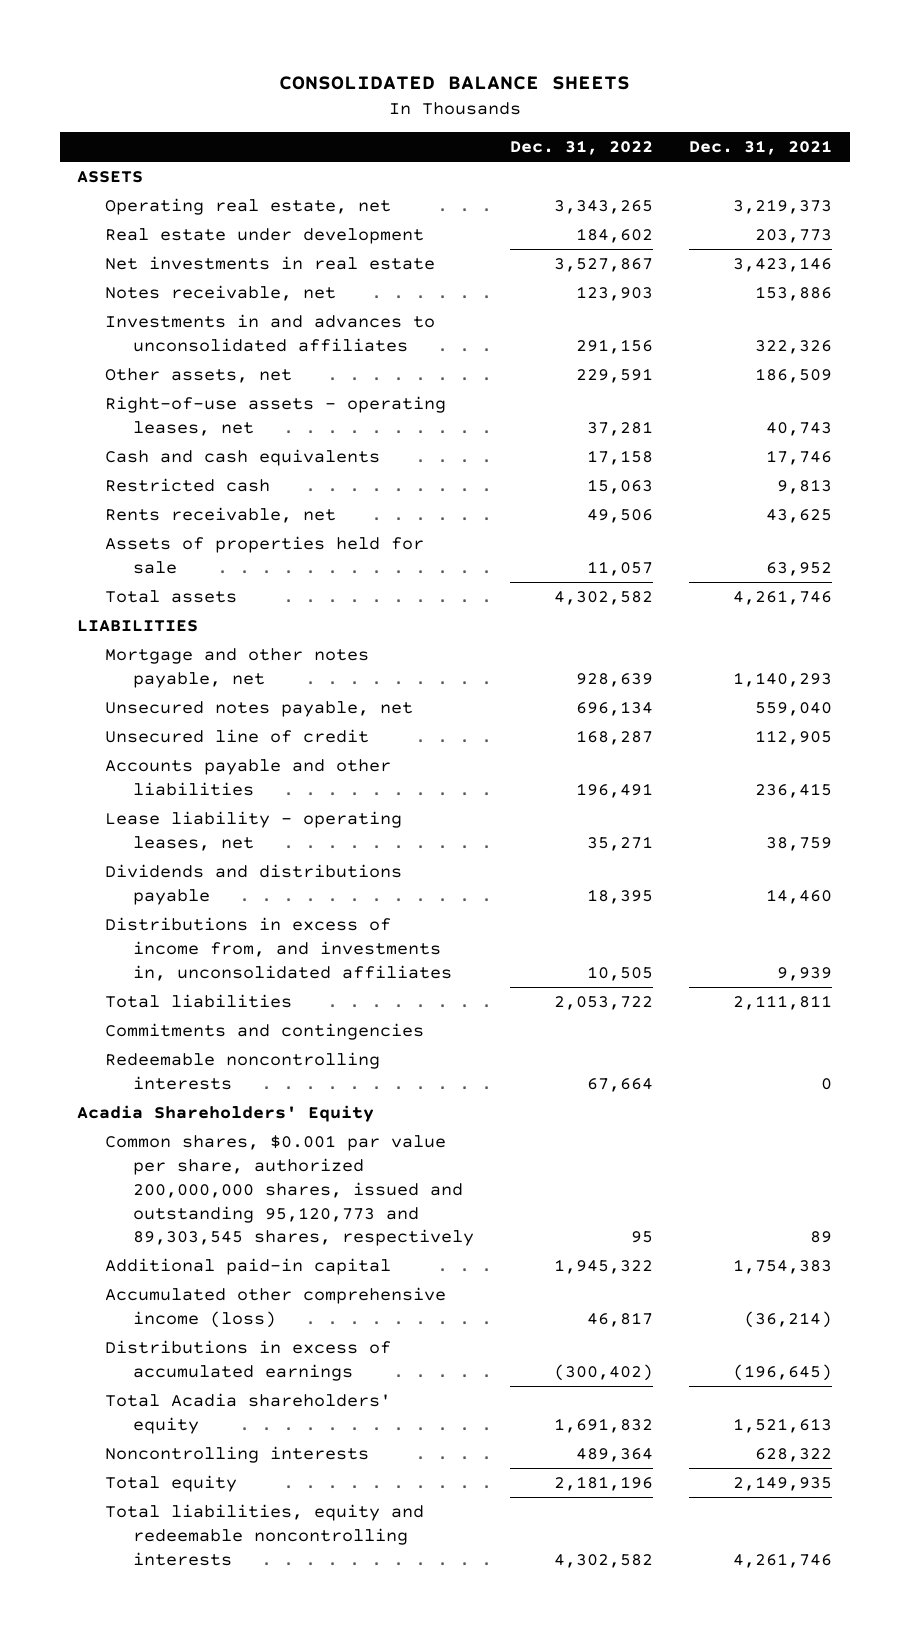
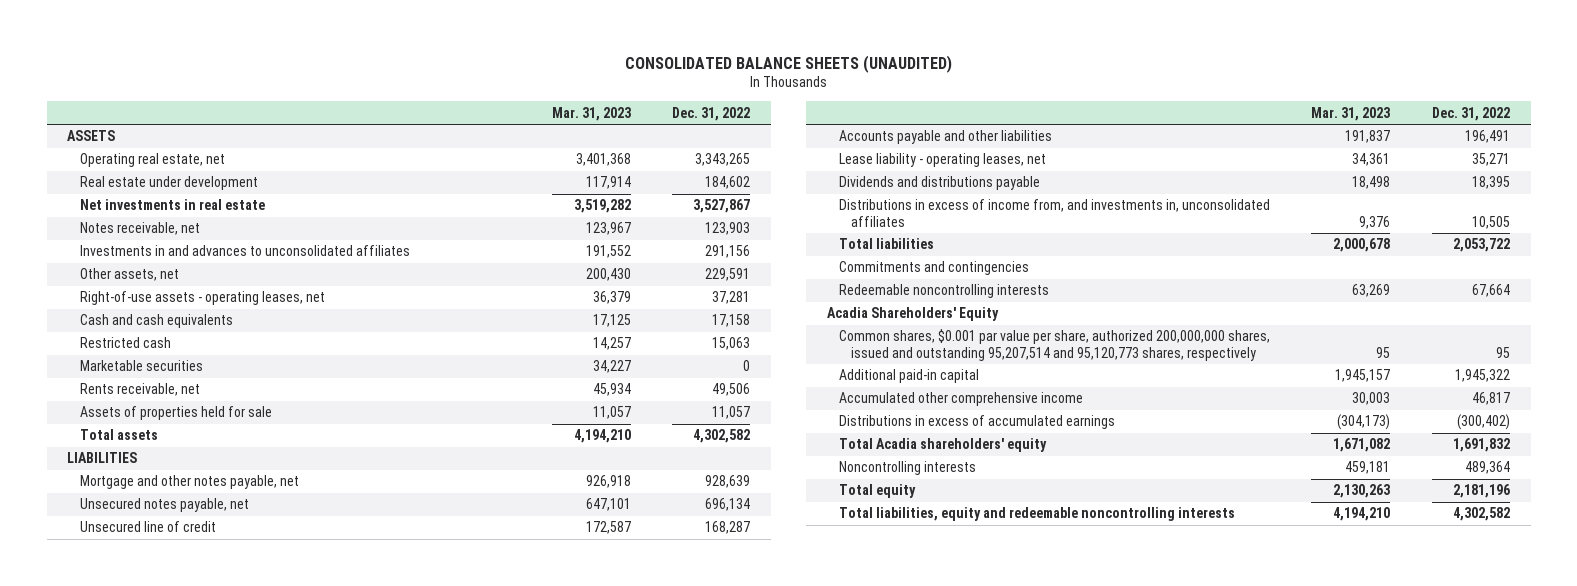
- CONSOLIDATED BALANCE SHEETS
+ CONSOLIDATED BALANCE SHEETS (UNAUDITED)
- | Dec. 31, 2022 | Dec. 31, 2021
+ | Mar. 31, 2023 | Dec. 31, 2022
+ Marketable securities | 34,227 | 0
- Common shares, $0.001 par value per share, authorized 200,000,000 shares, issued and outstanding 95,120,773 and 89,303,545 shares, respectively | 95 | 89
+ Common shares, $0.001 par value per share, authorized 200,000,000 shares, issued and outstanding 95,207,514 and 95,120,773 shares, respectively | 95 | 95
- Accumulated other comprehensive income (loss) | 46,817 | (36,214)
+ Accumulated other comprehensive income | 30,003 | 46,817

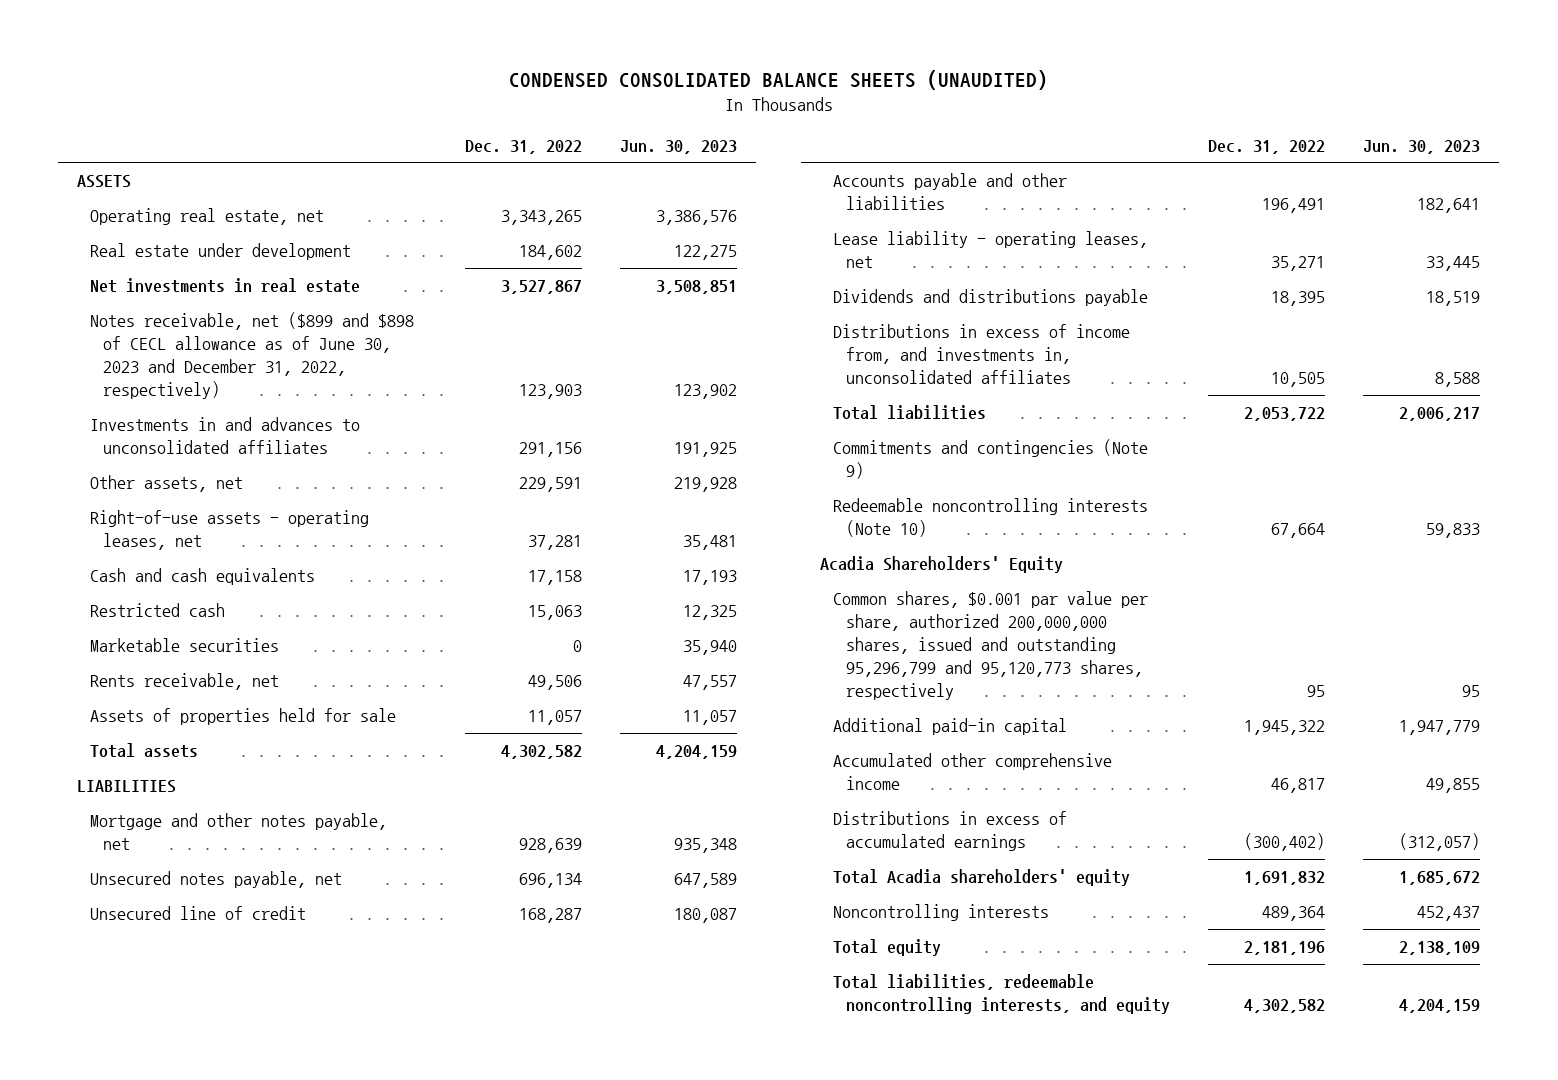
- CONSOLIDATED BALANCE SHEETS (UNAUDITED)
+ CONDENSED CONSOLIDATED BALANCE SHEETS (UNAUDITED)
- | Mar. 31, 2023 | Dec. 31, 2022
+ | Dec. 31, 2022 | Jun. 30, 2023
- Notes receivable, net | 123,967 | 123,903
+ Notes receivable, net ($899 and $898 of CECL allowance as of June 30, 2023 and December 31, 2022, respectively) | 123,903 | 123,902
- Commitments and contingencies
- Redeemable noncontrolling interests | 63,269 | 67,664
+ Commitments and contingencies (Note 9)
+ Redeemable noncontrolling interests (Note 10) | 67,664 | 59,833
- Common shares, $0.001 par value per share, authorized 200,000,000 shares, issued and outstanding 95,207,514 and 95,120,773 shares, respectively | 95 | 95
+ Common shares, $0.001 par value per share, authorized 200,000,000 shares, issued and outstanding 95,296,799 and 95,120,773 shares, respectively | 95 | 95
- Total liabilities, equity and redeemable noncontrolling interests | 4,194,210 | 4,302,582
+ Total liabilities, redeemable noncontrolling interests, and equity | 4,302,582 | 4,204,159

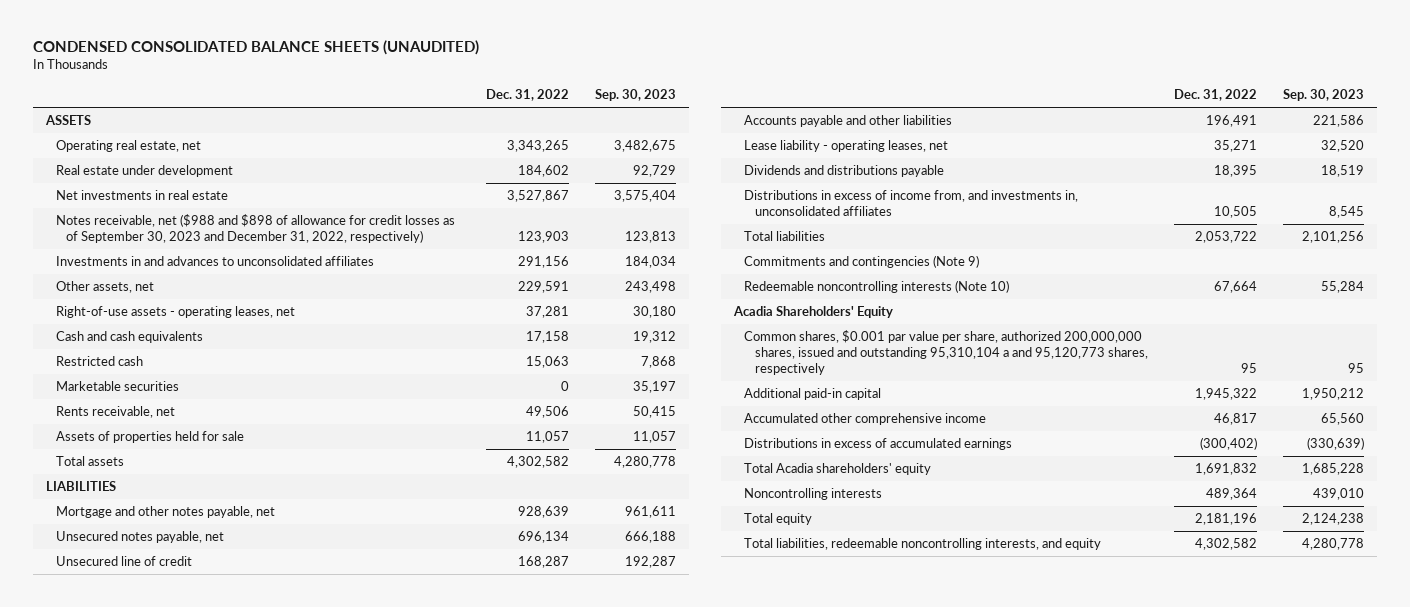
- | Dec. 31, 2022 | Jun. 30, 2023
+ | Dec. 31, 2022 | Sep. 30, 2023
- Notes receivable, net ($899 and $898 of CECL allowance as of June 30, 2023 and December 31, 2022, respectively) | 123,903 | 123,902
+ Notes receivable, net ($988 and $898 of allowance for credit losses as of September 30, 2023 and December 31, 2022, respectively) | 123,903 | 123,813
- Common shares, $0.001 par value per share, authorized 200,000,000 shares, issued and outstanding 95,296,799 and 95,120,773 shares, respectively | 95 | 95
+ Common shares, $0.001 par value per share, authorized 200,000,000 shares, issued and outstanding 95,310,104 a and 95,120,773 shares, respectively | 95 | 95

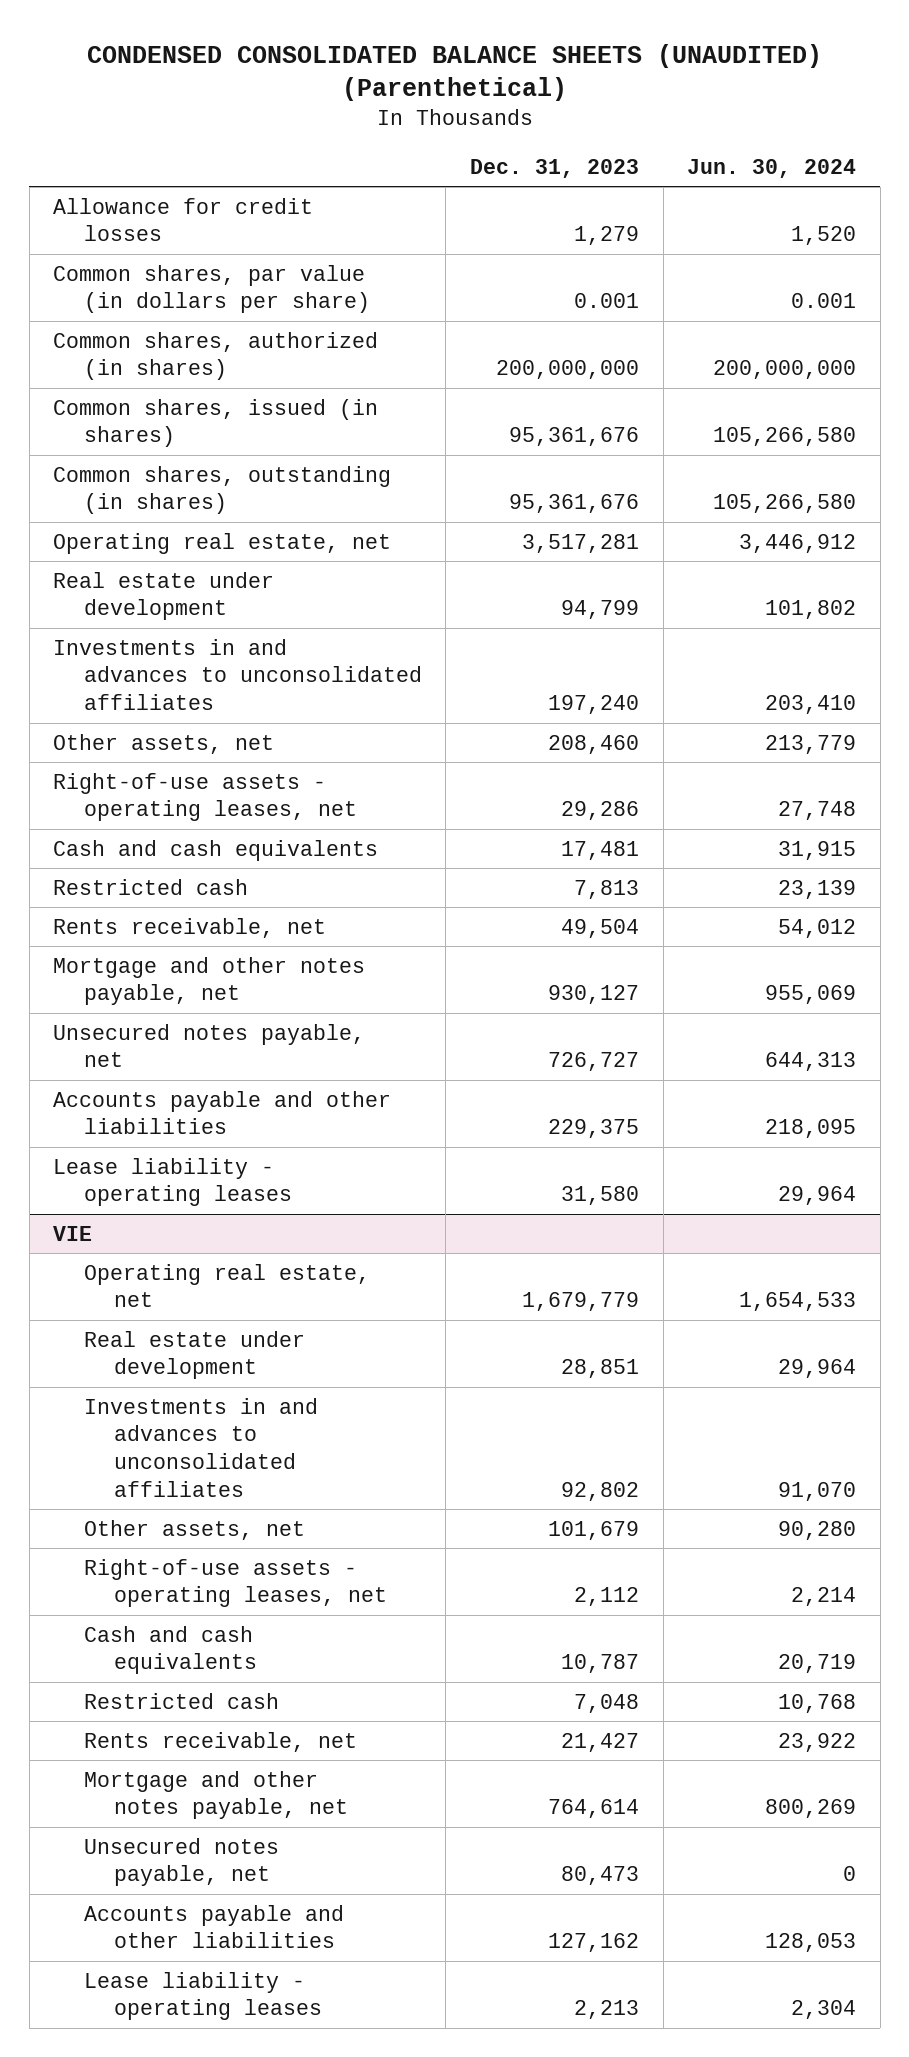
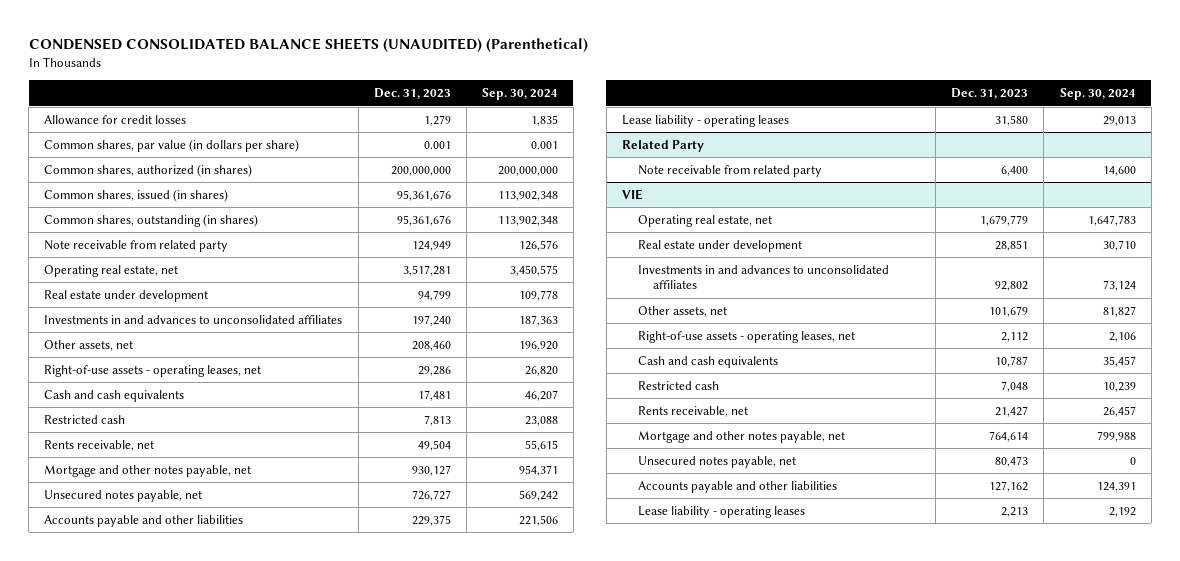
- | Dec. 31, 2023 | Jun. 30, 2024
+ | Dec. 31, 2023 | Sep. 30, 2024
+ Note receivable from related party | 124,949 | 126,576
+ Related Party
+ Note receivable from related party | 6,400 | 14,600

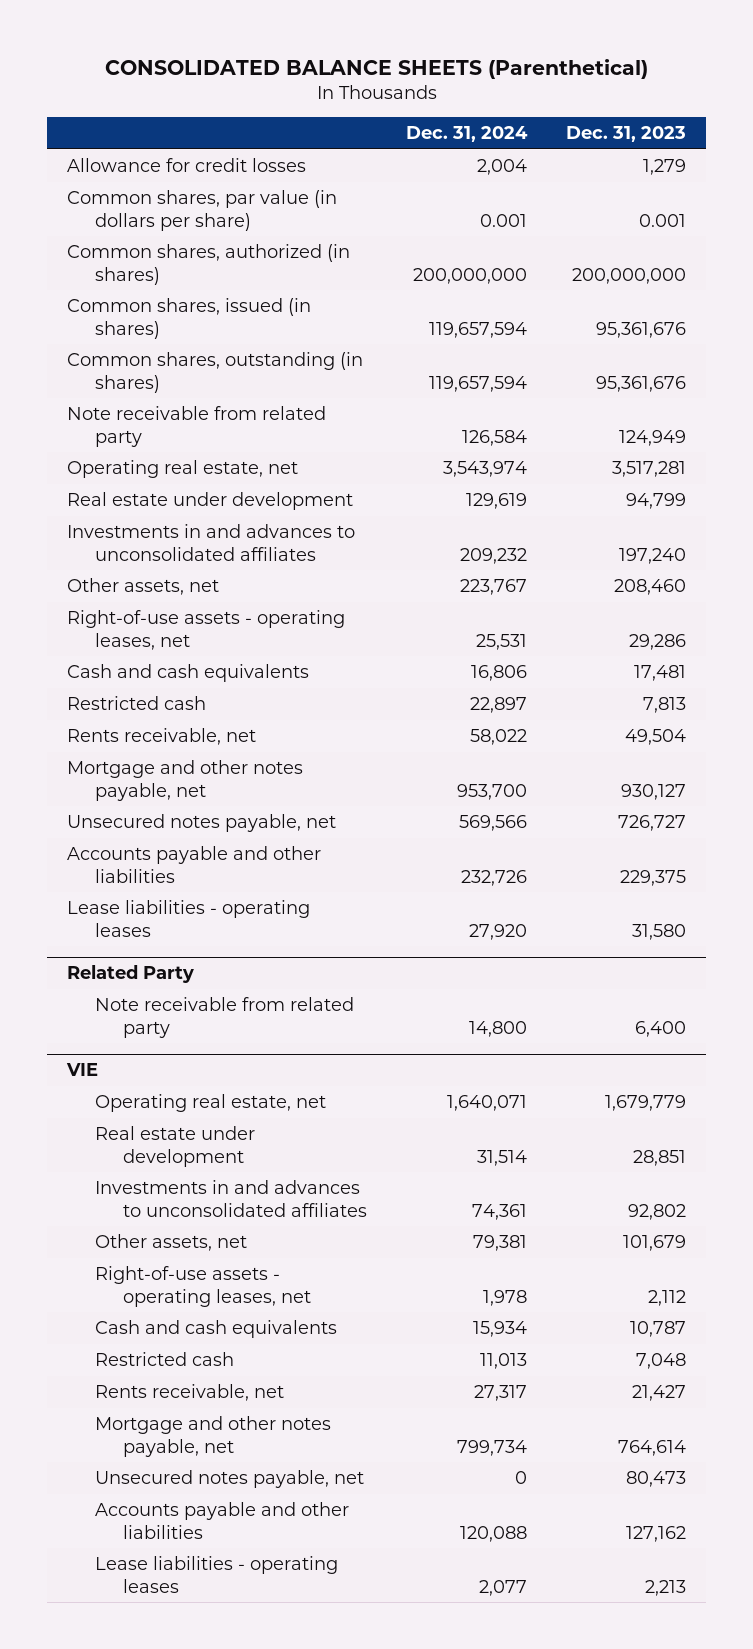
- CONDENSED CONSOLIDATED BALANCE SHEETS (UNAUDITED) (Parenthetical)
+ CONSOLIDATED BALANCE SHEETS (Parenthetical)
- | Dec. 31, 2023 | Sep. 30, 2024
+ | Dec. 31, 2024 | Dec. 31, 2023
- Lease liability - operating leases | 31,580 | 29,013
+ Lease liabilities - operating leases | 27,920 | 31,580
@ VIE
- Lease liability - operating leases | 2,213 | 2,192
+ Lease liabilities - operating leases | 2,077 | 2,213

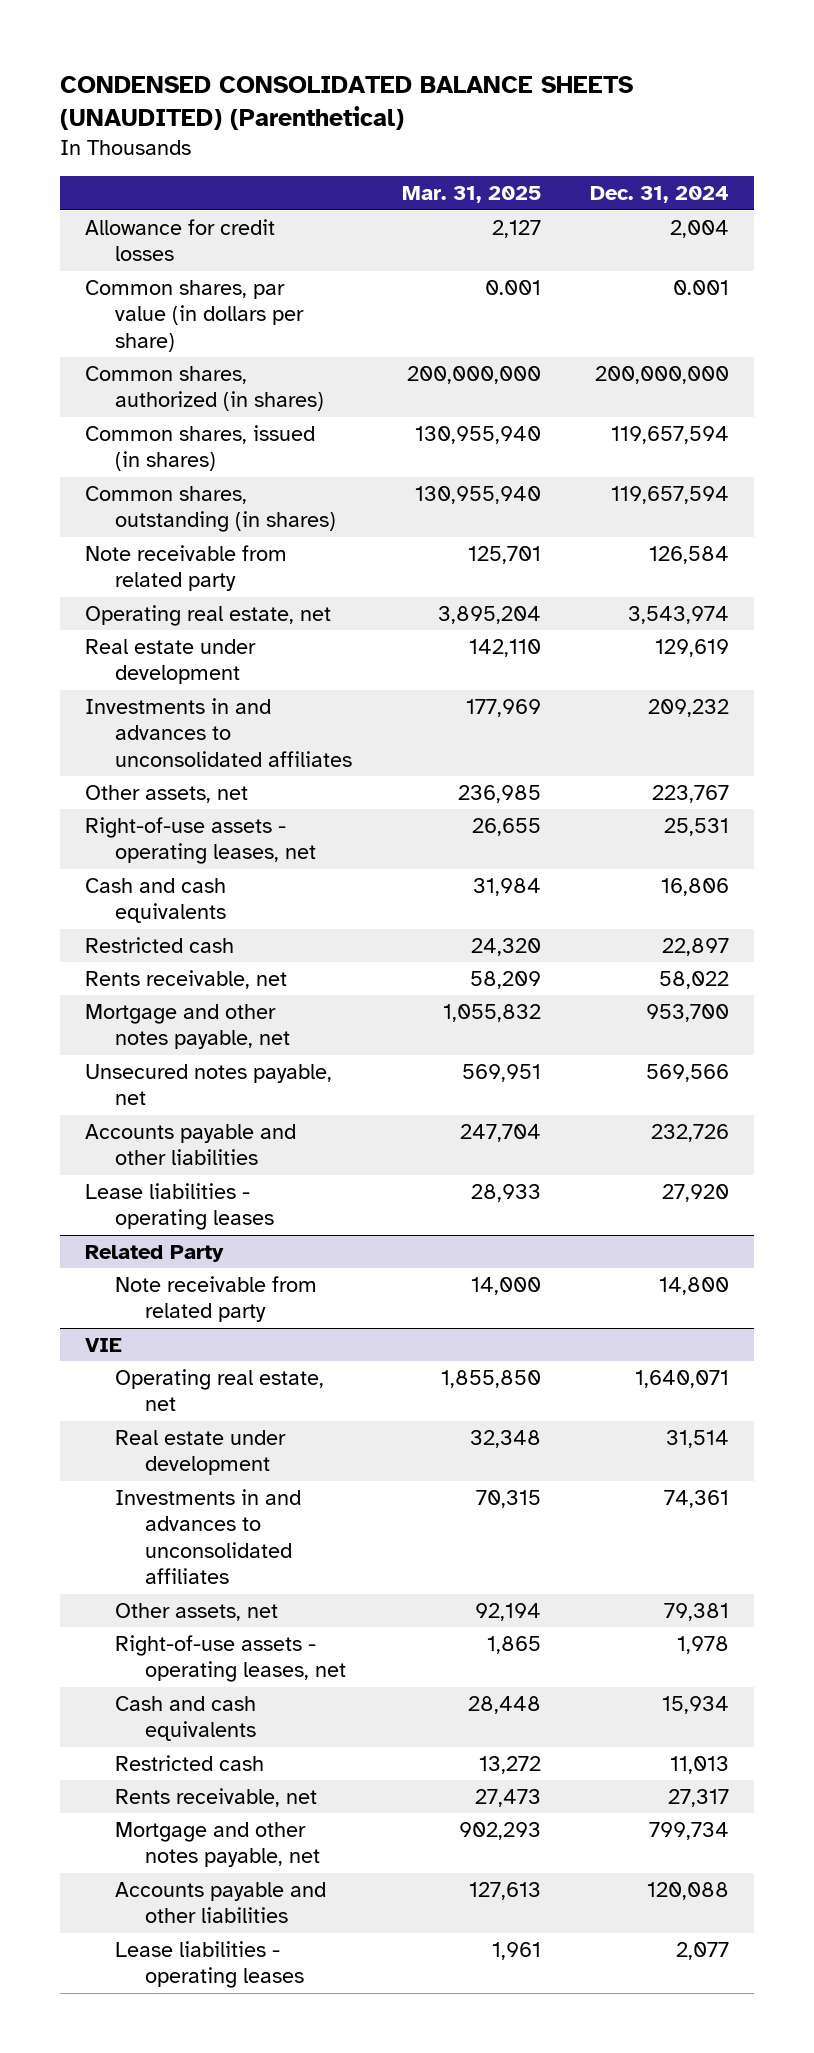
- CONSOLIDATED BALANCE SHEETS (Parenthetical)
+ CONDENSED CONSOLIDATED BALANCE SHEETS (UNAUDITED) (Parenthetical)
- | Dec. 31, 2024 | Dec. 31, 2023
+ | Mar. 31, 2025 | Dec. 31, 2024
@ VIE
- Unsecured notes payable, net | 0 | 80,473

